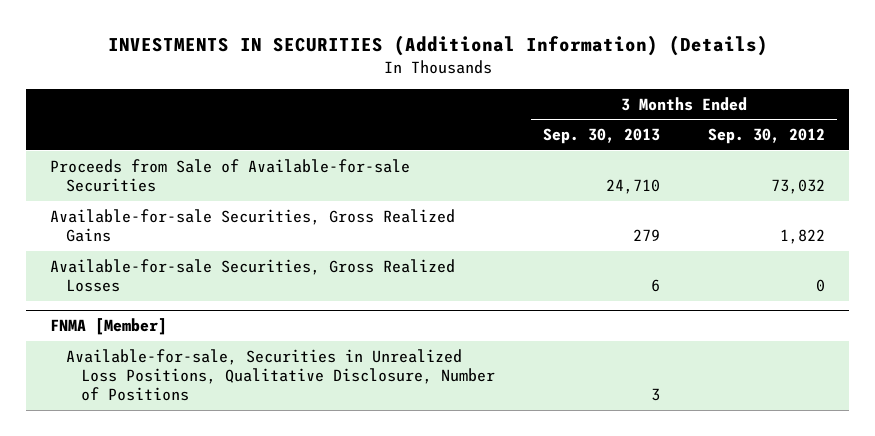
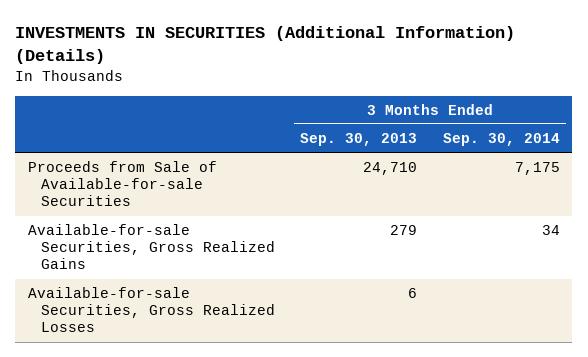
- | 3 Months Ended Sep. 30, 2013 | 3 Months Ended Sep. 30, 2012
+ | 3 Months Ended Sep. 30, 2013 | 3 Months Ended Sep. 30, 2014
- FNMA [Member]
- Available-for-sale, Securities in Unrealized Loss Positions, Qualitative Disclosure, Number of Positions | 3 |

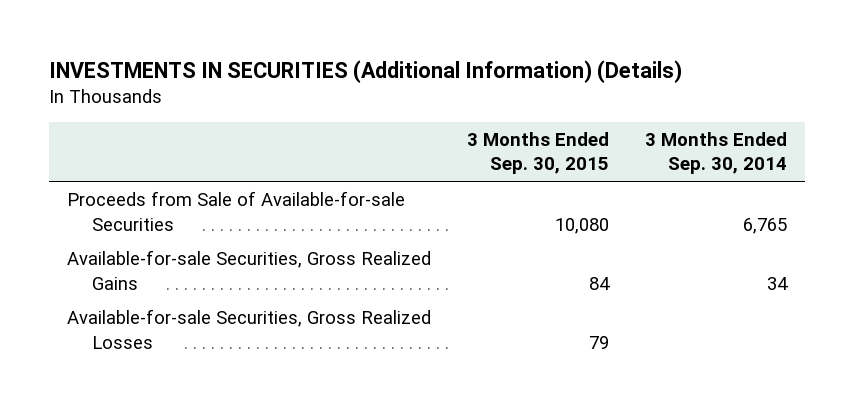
- | 3 Months Ended Sep. 30, 2013 | 3 Months Ended Sep. 30, 2014
+ | 3 Months Ended Sep. 30, 2015 | 3 Months Ended Sep. 30, 2014
- Proceeds from Sale of Available-for-sale Securities | 24,710 | 7,175
+ Proceeds from Sale of Available-for-sale Securities | 10,080 | 6,765

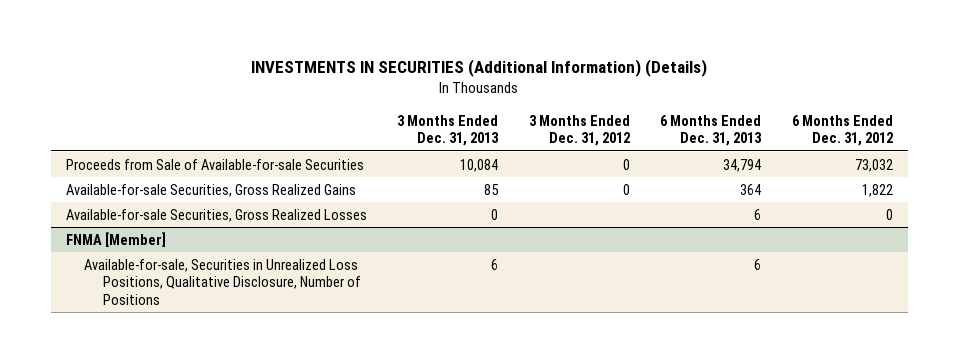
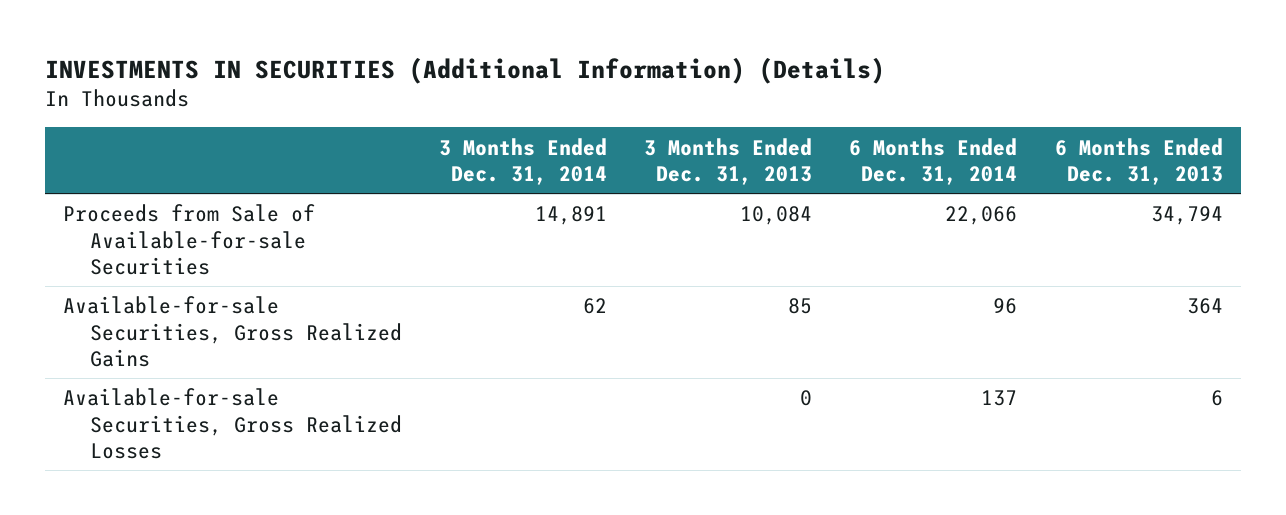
- | 3 Months Ended Dec. 31, 2013 | 3 Months Ended Dec. 31, 2012 | 6 Months Ended Dec. 31, 2013 | 6 Months Ended Dec. 31, 2012
+ | 3 Months Ended Dec. 31, 2014 | 3 Months Ended Dec. 31, 2013 | 6 Months Ended Dec. 31, 2014 | 6 Months Ended Dec. 31, 2013
- FNMA [Member]
- Available-for-sale, Securities in Unrealized Loss Positions, Qualitative Disclosure, Number of Positions | 6 | | 6 |

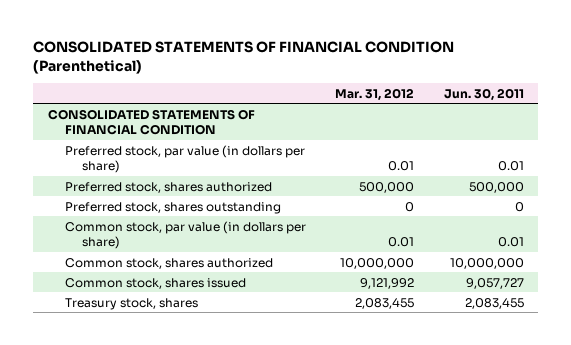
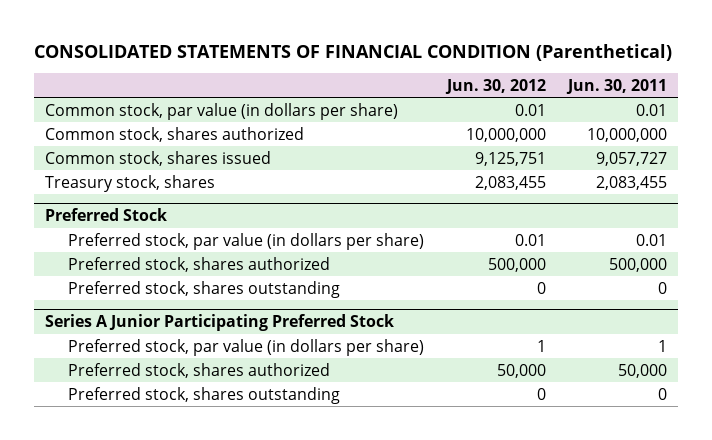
- | Mar. 31, 2012 | Jun. 30, 2011
+ | Jun. 30, 2012 | Jun. 30, 2011
- CONSOLIDATED STATEMENTS OF FINANCIAL CONDITION
- Preferred stock, par value (in dollars per share) | 0.01 | 0.01
- Preferred stock, shares authorized | 500,000 | 500,000
- Preferred stock, shares outstanding | 0 | 0
+ Preferred Stock
+ Preferred stock, par value (in dollars per share) | 0.01 | 0.01
+ Preferred stock, shares authorized | 500,000 | 500,000
+ Preferred stock, shares outstanding | 0 | 0
+ Series A Junior Participating Preferred Stock
+ Preferred stock, par value (in dollars per share) | 1 | 1
+ Preferred stock, shares authorized | 50,000 | 50,000
+ Preferred stock, shares outstanding | 0 | 0

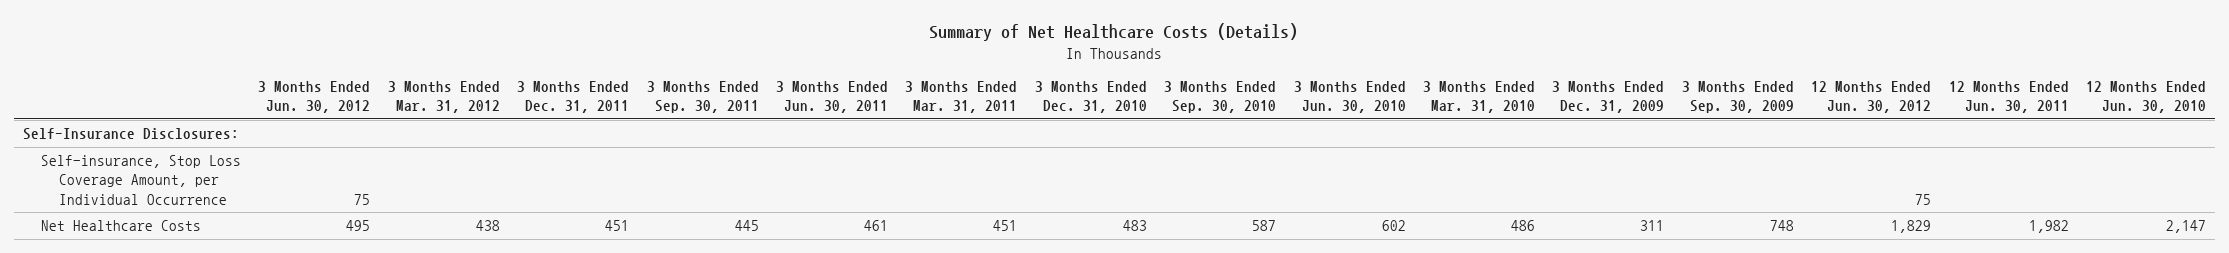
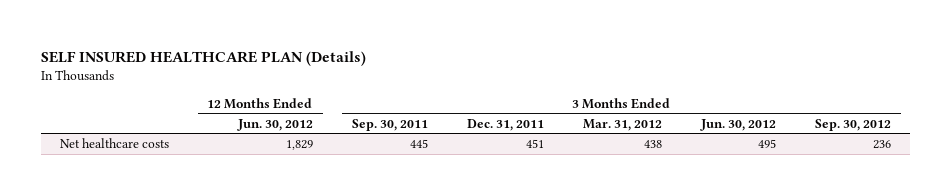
- Summary of Net Healthcare Costs (Details)
+ SELF INSURED HEALTHCARE PLAN (Details)
- | 3 Months Ended Jun. 30, 2012 | 3 Months Ended Mar. 31, 2012 | 3 Months Ended Dec. 31, 2011 | 3 Months Ended Sep. 30, 2011 | 3 Months Ended Jun. 30, 2011 | 3 Months Ended Mar. 31, 2011 | 3 Months Ended Dec. 31, 2010 | 3 Months Ended Sep. 30, 2010 | 3 Months Ended Jun. 30, 2010 | 3 Months Ended Mar. 31, 2010 | 3 Months Ended Dec. 31, 2009 | 3 Months Ended Sep. 30, 2009 | 12 Months Ended Jun. 30, 2012 | 12 Months Ended Jun. 30, 2011 | 12 Months Ended Jun. 30, 2010
+ | 12 Months Ended Jun. 30, 2012 | 3 Months Ended Sep. 30, 2011 | 3 Months Ended Dec. 31, 2011 | 3 Months Ended Mar. 31, 2012 | 3 Months Ended Jun. 30, 2012 | 3 Months Ended Sep. 30, 2012
- Self-Insurance Disclosures:
- Self-insurance, Stop Loss Coverage Amount, per Individual Occurrence | 75 | | | | | | | | | | | | 75 | |
- Net Healthcare Costs | 495 | 438 | 451 | 445 | 461 | 451 | 483 | 587 | 602 | 486 | 311 | 748 | 1,829 | 1,982 | 2,147
+ Net healthcare costs | 1,829 | 445 | 451 | 438 | 495 | 236

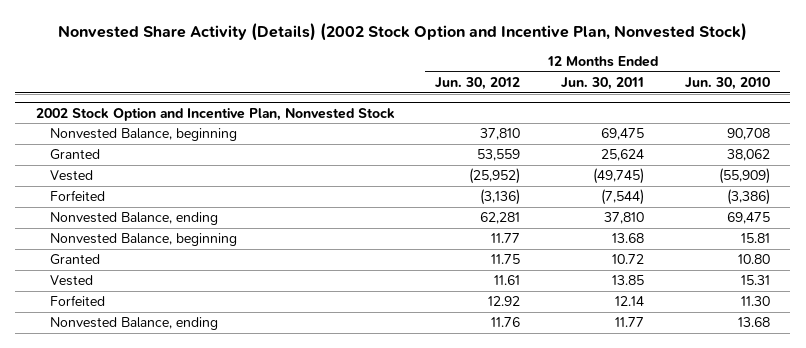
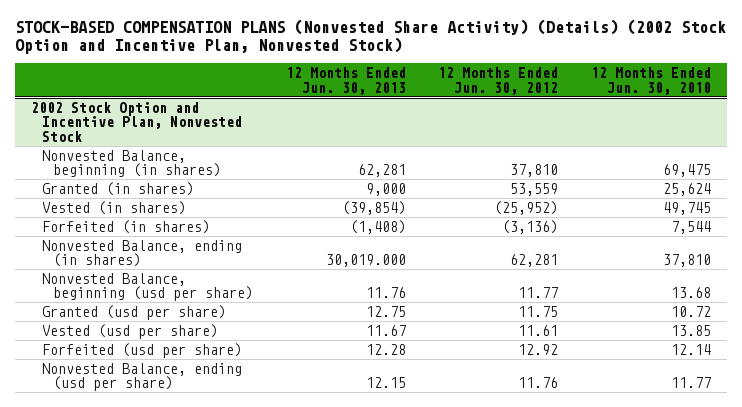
- Nonvested Share Activity (Details) (2002 Stock Option and Incentive Plan, Nonvested Stock)
+ STOCK-BASED COMPENSATION PLANS (Nonvested Share Activity) (Details) (2002 Stock Option and Incentive Plan, Nonvested Stock)
- | 12 Months Ended Jun. 30, 2012 | 12 Months Ended Jun. 30, 2011 | 12 Months Ended Jun. 30, 2010
+ | 12 Months Ended Jun. 30, 2013 | 12 Months Ended Jun. 30, 2012 | 12 Months Ended Jun. 30, 2010
@ 2002 Stock Option and Incentive Plan, Nonvested Stock
- Nonvested Balance, beginning | 37,810 | 69,475 | 90,708
- Granted | 53,559 | 25,624 | 38,062
- Vested | (25,952) | (49,745) | (55,909)
- Forfeited | (3,136) | (7,544) | (3,386)
- Nonvested Balance, ending | 62,281 | 37,810 | 69,475
- Nonvested Balance, beginning | 11.77 | 13.68 | 15.81
- Granted | 11.75 | 10.72 | 10.80
- Vested | 11.61 | 13.85 | 15.31
- Forfeited | 12.92 | 12.14 | 11.30
- Nonvested Balance, ending | 11.76 | 11.77 | 13.68
+ Nonvested Balance, beginning (in shares) | 62,281 | 37,810 | 69,475
+ Granted (in shares) | 9,000 | 53,559 | 25,624
+ Vested (in shares) | (39,854) | (25,952) | 49,745
+ Forfeited (in shares) | (1,408) | (3,136) | 7,544
+ Nonvested Balance, ending (in shares) | 30,019.000 | 62,281 | 37,810
+ Nonvested Balance, beginning (usd per share) | 11.76 | 11.77 | 13.68
+ Granted (usd per share) | 12.75 | 11.75 | 10.72
+ Vested (usd per share) | 11.67 | 11.61 | 13.85
+ Forfeited (usd per share) | 12.28 | 12.92 | 12.14
+ Nonvested Balance, ending (usd per share) | 12.15 | 11.76 | 11.77

